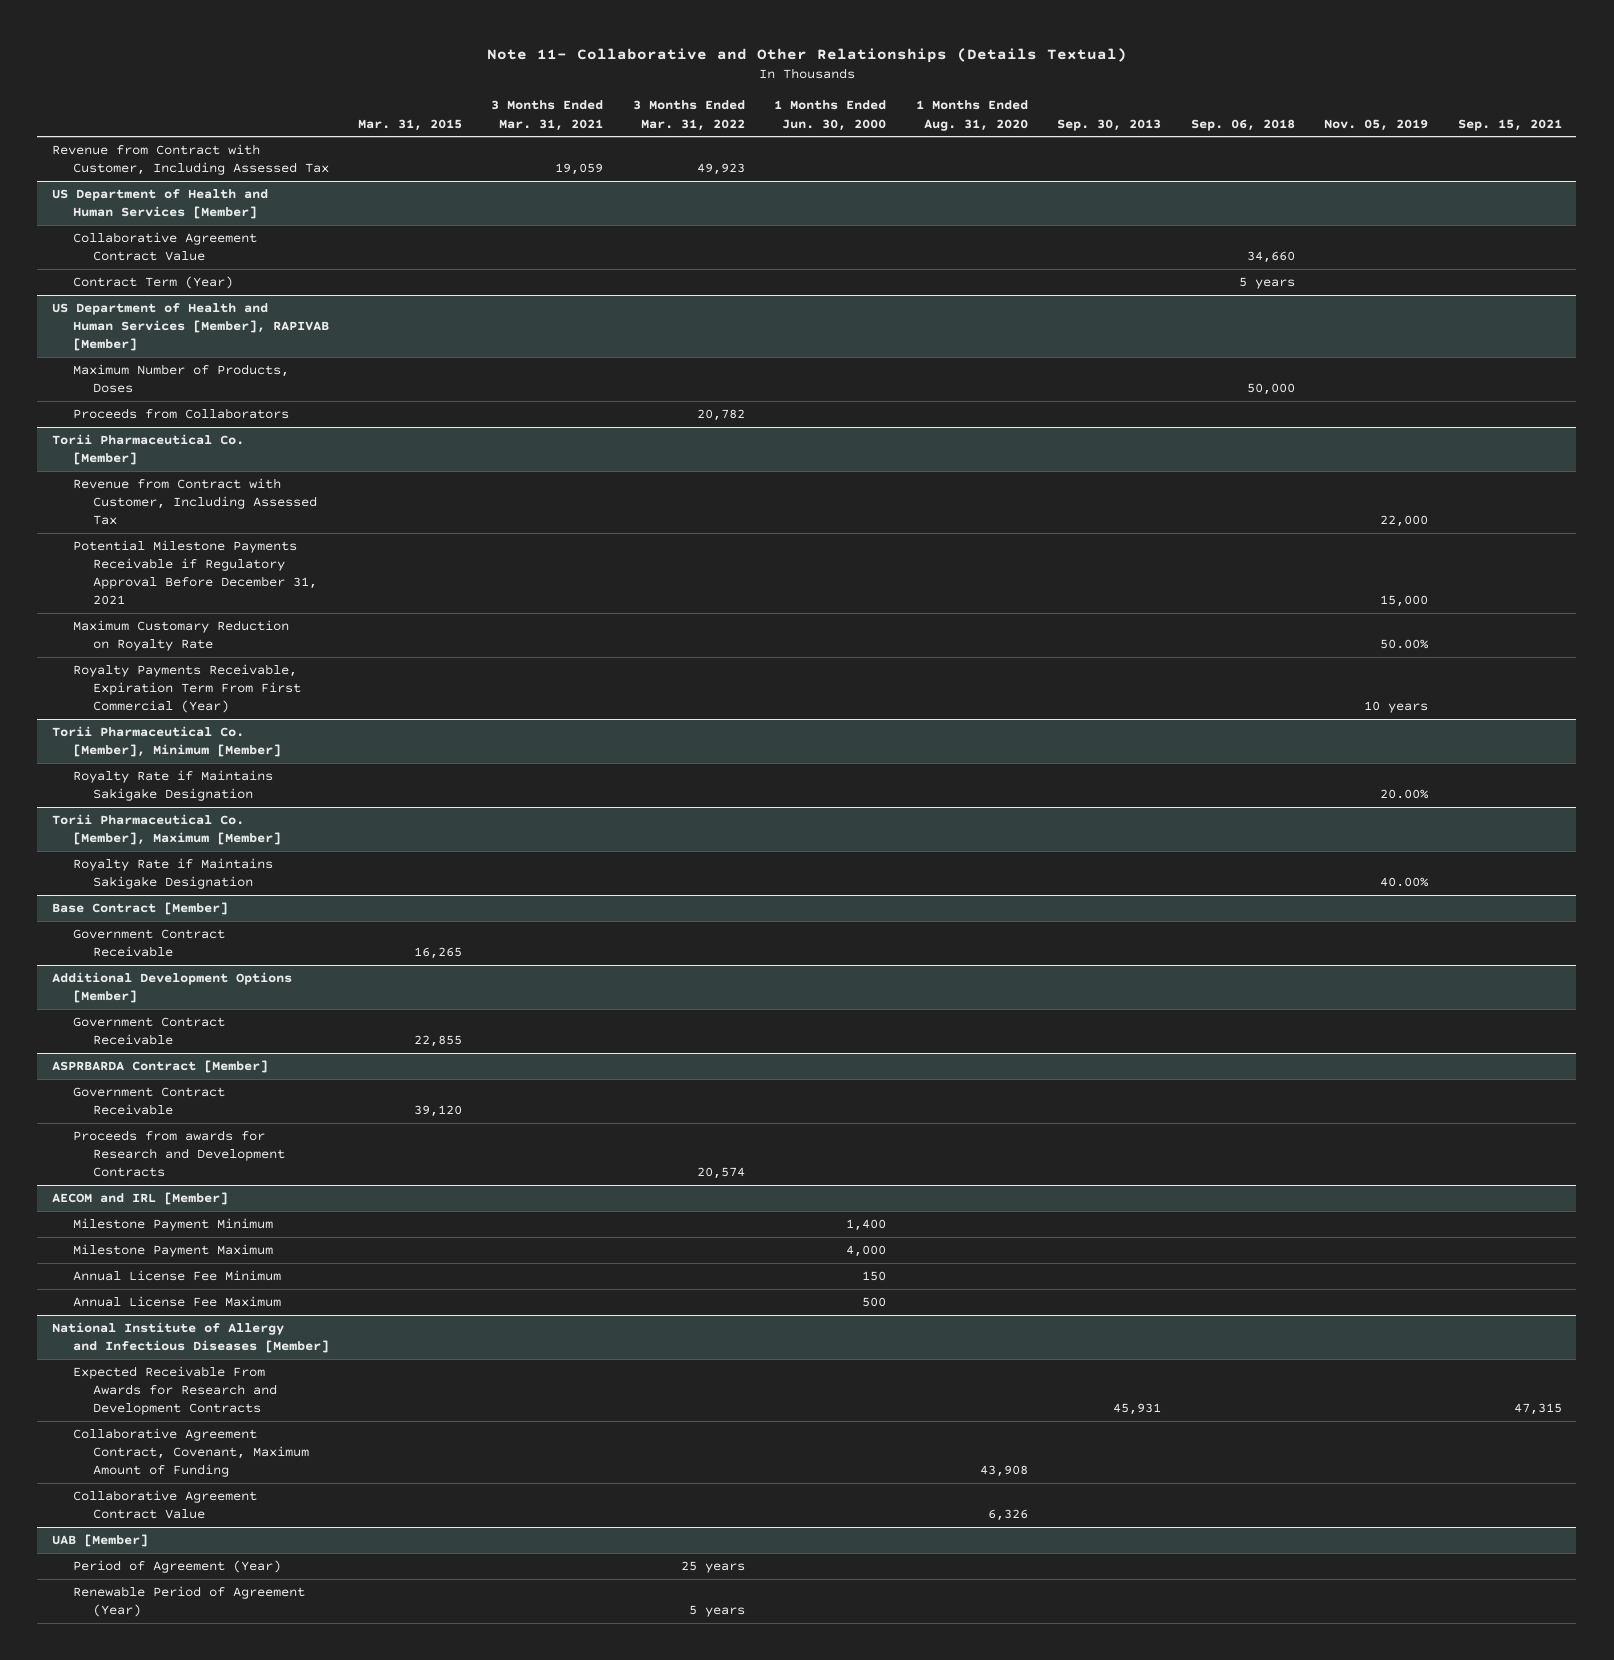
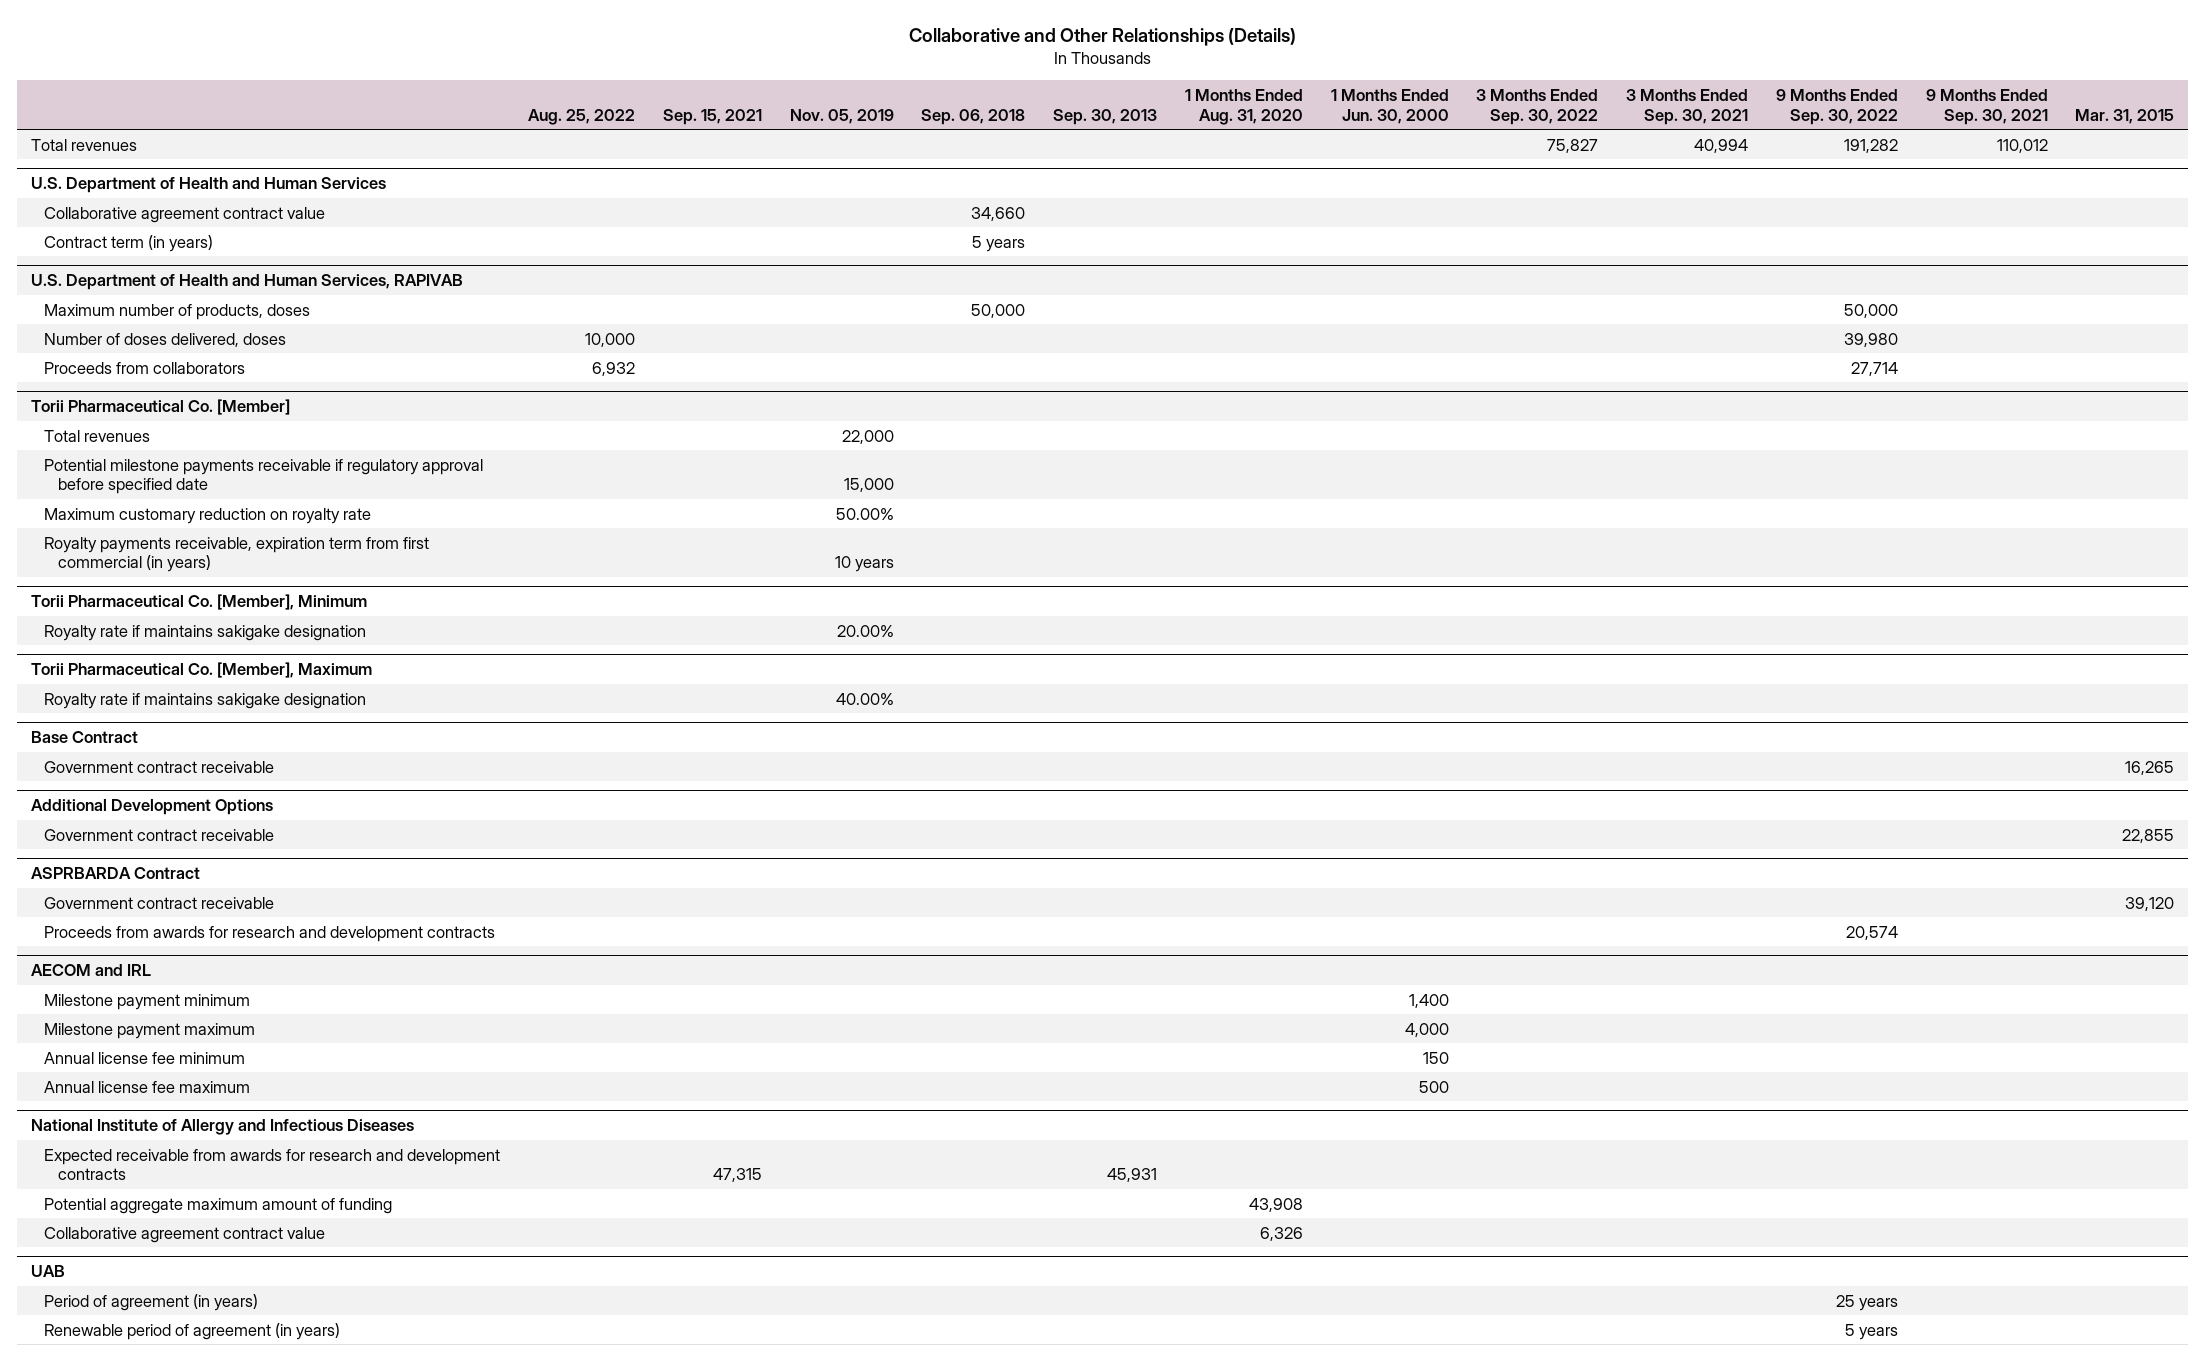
- Note 11- Collaborative and Other Relationships (Details Textual)
+ Collaborative and Other Relationships (Details)
- | Mar. 31, 2015 | 3 Months Ended Mar. 31, 2021 | 3 Months Ended Mar. 31, 2022 | 1 Months Ended Jun. 30, 2000 | 1 Months Ended Aug. 31, 2020 | Sep. 30, 2013 | Sep. 06, 2018 | Nov. 05, 2019 | Sep. 15, 2021
+ | Aug. 25, 2022 | Sep. 15, 2021 | Nov. 05, 2019 | Sep. 06, 2018 | Sep. 30, 2013 | 1 Months Ended Aug. 31, 2020 | 1 Months Ended Jun. 30, 2000 | 3 Months Ended Sep. 30, 2022 | 3 Months Ended Sep. 30, 2021 | 9 Months Ended Sep. 30, 2022 | 9 Months Ended Sep. 30, 2021 | Mar. 31, 2015
- Revenue from Contract with Customer, Including Assessed Tax | | 19,059 | 49,923 | | | | | |
- US Department of Health and Human Services [Member]
- Collaborative Agreement Contract Value | | | | | | | 34,660 | |
- Contract Term (Year) | | | | | | | 5 years | |
- US Department of Health and Human Services [Member], RAPIVAB [Member]
- Maximum Number of Products, Doses | | | | | | | 50,000 | |
- Proceeds from Collaborators | | | 20,782 | | | | | |
+ Total revenues | | | | | | | | 75,827 | 40,994 | 191,282 | 110,012 |
+ U.S. Department of Health and Human Services
+ Collaborative agreement contract value | | | | 34,660 | | | | | | | |
+ Contract term (in years) | | | | 5 years | | | | | | | |
+ U.S. Department of Health and Human Services, RAPIVAB
+ Maximum number of products, doses | | | | 50,000 | | | | | | 50,000 | |
+ Number of doses delivered, doses | 10,000 | | | | | | | | | 39,980 | |
+ Proceeds from collaborators | 6,932 | | | | | | | | | 27,714 | |
@ Torii Pharmaceutical Co. [Member]
- Revenue from Contract with Customer, Including Assessed Tax | | | | | | | | 22,000 |
- Potential Milestone Payments Receivable if Regulatory Approval Before December 31, 2021 | | | | | | | | 15,000 |
- Maximum Customary Reduction on Royalty Rate | | | | | | | | 50.00% |
- Royalty Payments Receivable, Expiration Term From First Commercial (Year) | | | | | | | | 10 years |
- Torii Pharmaceutical Co. [Member], Minimum [Member]
- Royalty Rate if Maintains Sakigake Designation | | | | | | | | 20.00% |
- Torii Pharmaceutical Co. [Member], Maximum [Member]
- Royalty Rate if Maintains Sakigake Designation | | | | | | | | 40.00% |
- Base Contract [Member]
- Government Contract Receivable | 16,265 | | | | | | | |
- Additional Development Options [Member]
- Government Contract Receivable | 22,855 | | | | | | | |
- ASPRBARDA Contract [Member]
- Government Contract Receivable | 39,120 | | | | | | | |
- Proceeds from awards for Research and Development Contracts | | | 20,574 | | | | | |
- AECOM and IRL [Member]
- Milestone Payment Minimum | | | | 1,400 | | | | |
- Milestone Payment Maximum | | | | 4,000 | | | | |
- Annual License Fee Minimum | | | | 150 | | | | |
- Annual License Fee Maximum | | | | 500 | | | | |
- National Institute of Allergy and Infectious Diseases [Member]
- Expected Receivable From Awards for Research and Development Contracts | | | | | | 45,931 | | | 47,315
- Collaborative Agreement Contract, Covenant, Maximum Amount of Funding | | | | | 43,908 | | | |
- Collaborative Agreement Contract Value | | | | | 6,326 | | | |
- UAB [Member]
- Period of Agreement (Year) | | | 25 years | | | | | |
- Renewable Period of Agreement (Year) | | | 5 years | | | | | |
@ Torii Pharmaceutical Co. [Member]
+ Total revenues | | | 22,000 | | | | | | | | |
+ Potential milestone payments receivable if regulatory approval before specified date | | | 15,000 | | | | | | | | |
+ Maximum customary reduction on royalty rate | | | 50.00% | | | | | | | | |
+ Royalty payments receivable, expiration term from first commercial (in years) | | | 10 years | | | | | | | | |
+ Torii Pharmaceutical Co. [Member], Minimum
+ Royalty rate if maintains sakigake designation | | | 20.00% | | | | | | | | |
+ Torii Pharmaceutical Co. [Member], Maximum
+ Royalty rate if maintains sakigake designation | | | 40.00% | | | | | | | | |
+ Base Contract
+ Government contract receivable | | | | | | | | | | | | 16,265
+ Additional Development Options
+ Government contract receivable | | | | | | | | | | | | 22,855
+ ASPRBARDA Contract
+ Government contract receivable | | | | | | | | | | | | 39,120
+ Proceeds from awards for research and development contracts | | | | | | | | | | 20,574 | |
+ AECOM and IRL
+ Milestone payment minimum | | | | | | | 1,400 | | | | |
+ Milestone payment maximum | | | | | | | 4,000 | | | | |
+ Annual license fee minimum | | | | | | | 150 | | | | |
+ Annual license fee maximum | | | | | | | 500 | | | | |
+ National Institute of Allergy and Infectious Diseases
+ Expected receivable from awards for research and development contracts | | 47,315 | | | 45,931 | | | | | | |
+ Potential aggregate maximum amount of funding | | | | | | 43,908 | | | | | |
+ Collaborative agreement contract value | | | | | | 6,326 | | | | | |
+ UAB
+ Period of agreement (in years) | | | | | | | | | | 25 years | |
+ Renewable period of agreement (in years) | | | | | | | | | | 5 years | |

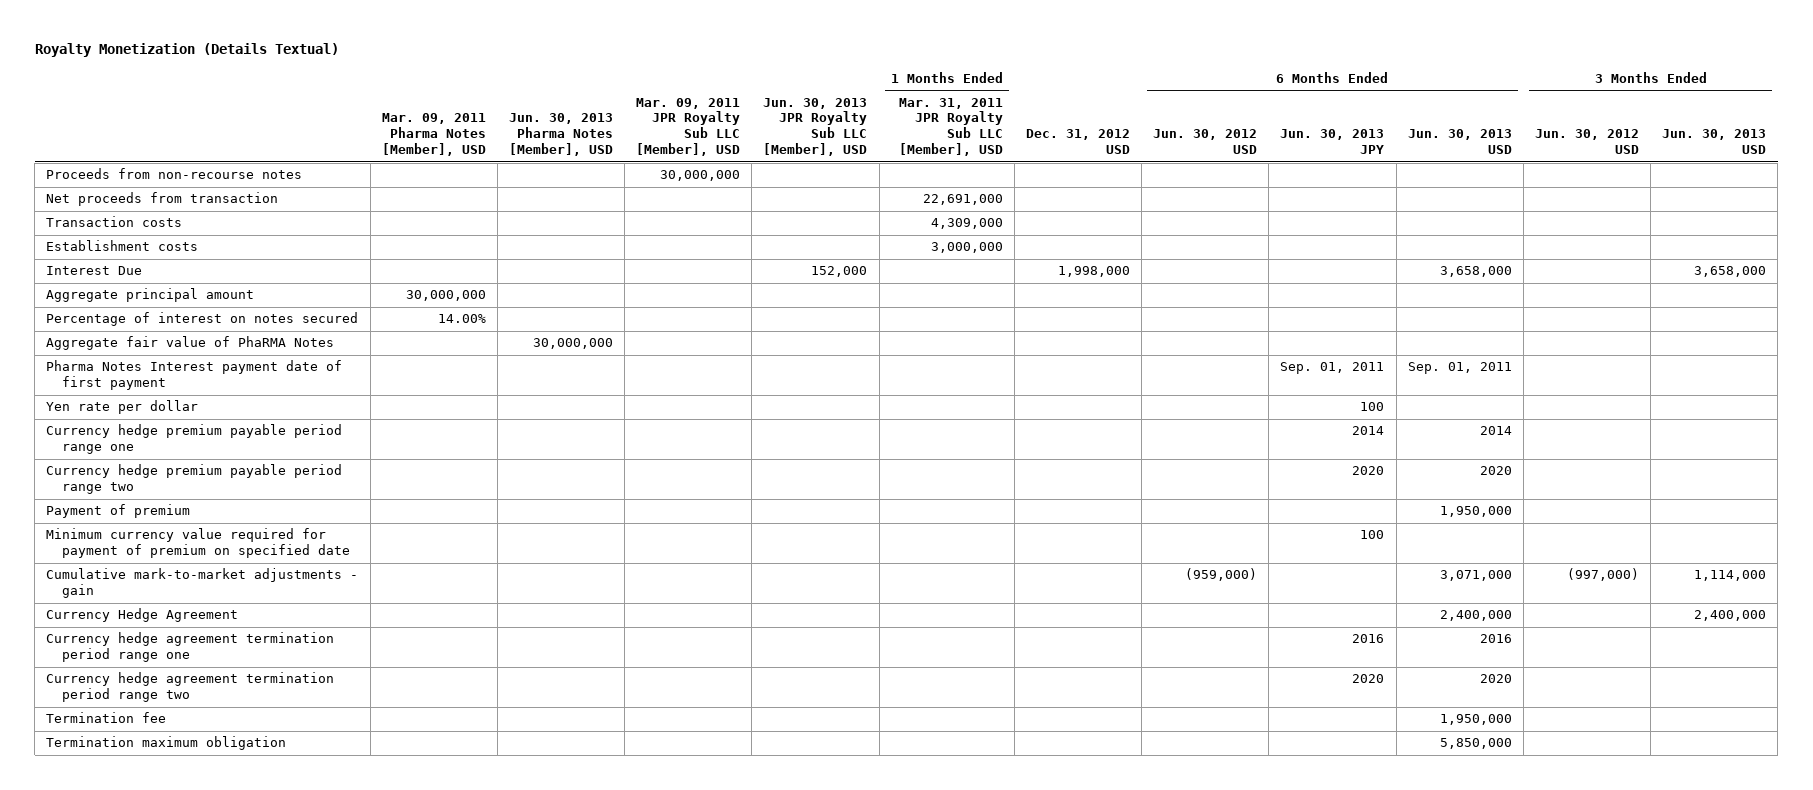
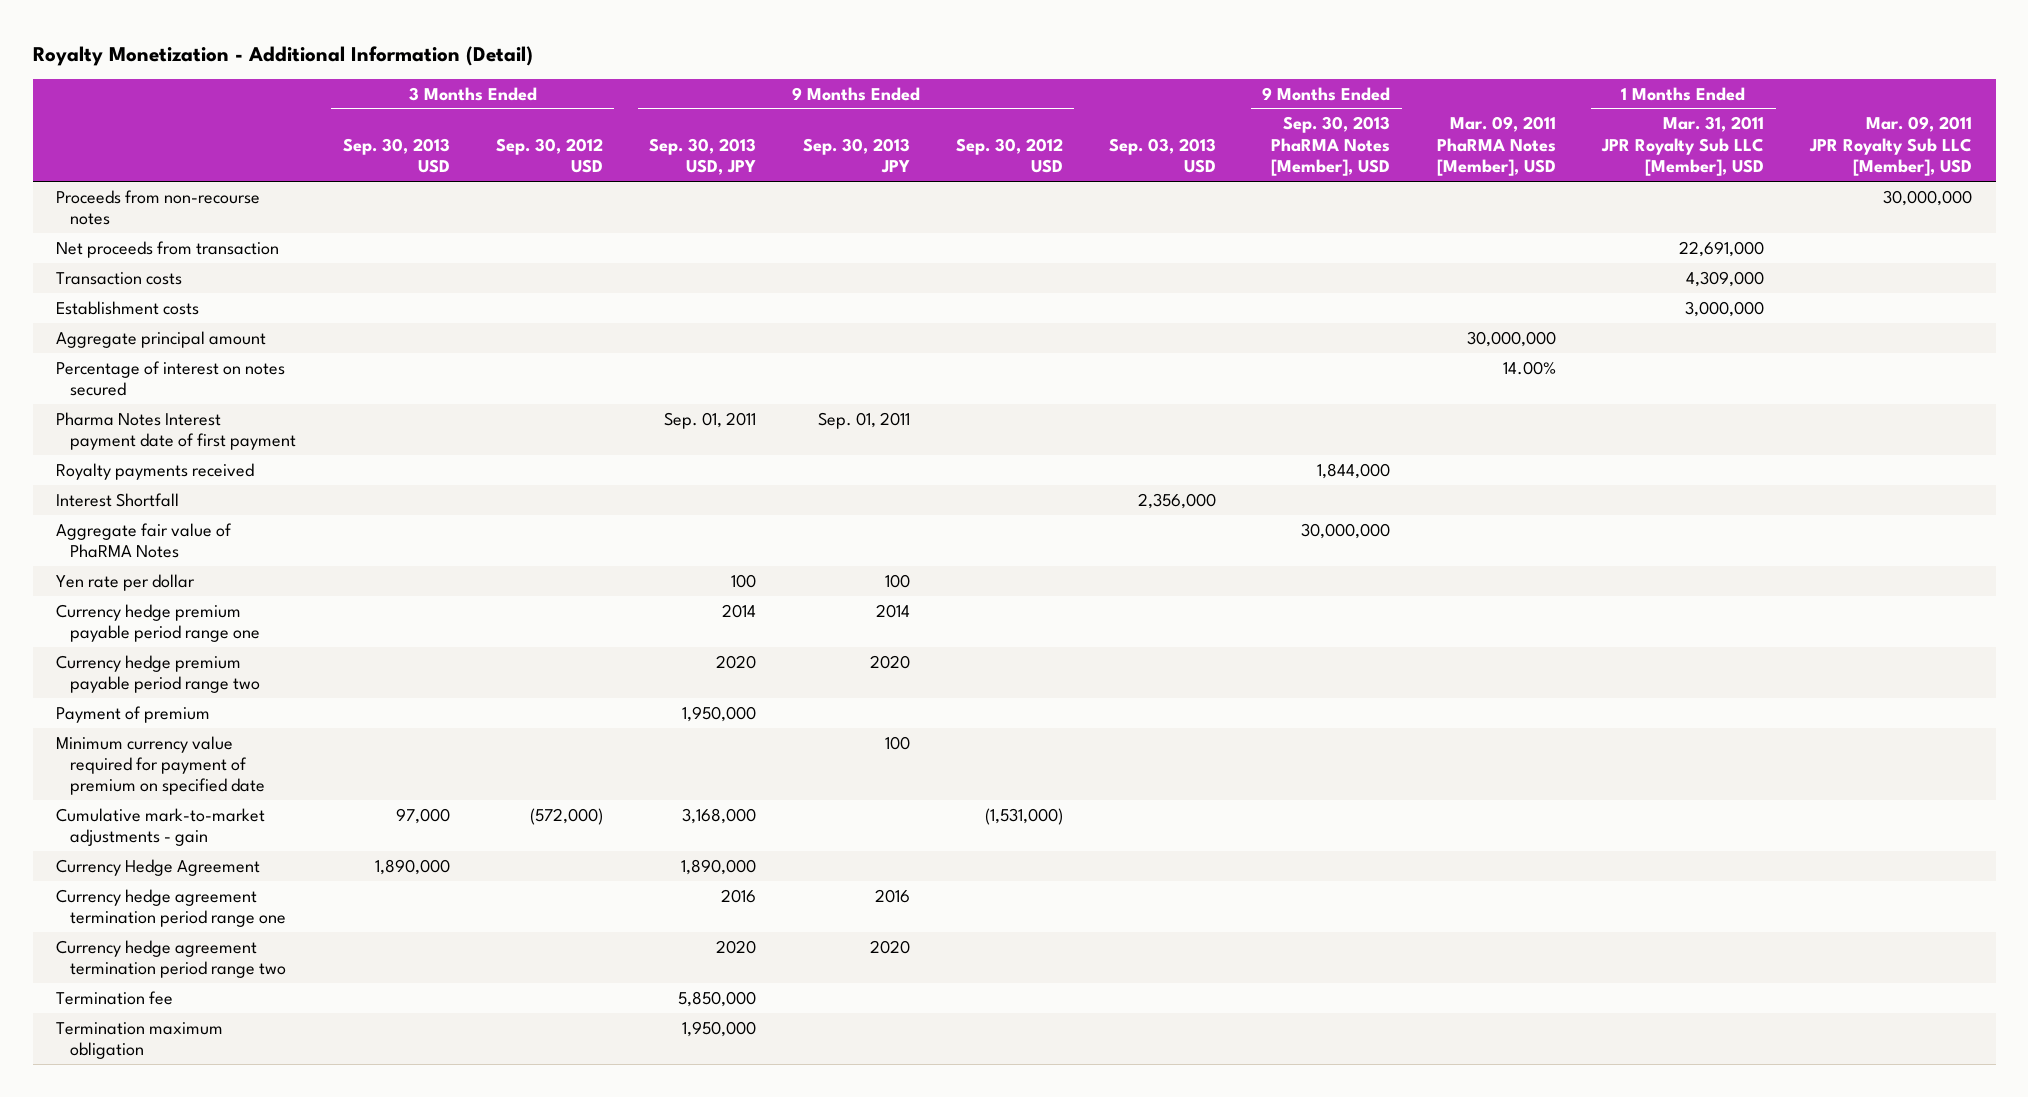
- Royalty Monetization (Details Textual)
+ Royalty Monetization - Additional Information (Detail)
- | Mar. 09, 2011 Pharma Notes [Member], USD | Jun. 30, 2013 Pharma Notes [Member], USD | Mar. 09, 2011 JPR Royalty Sub LLC [Member], USD | Jun. 30, 2013 JPR Royalty Sub LLC [Member], USD | 1 Months Ended Mar. 31, 2011 JPR Royalty Sub LLC [Member], USD | Dec. 31, 2012 USD | 6 Months Ended Jun. 30, 2012 USD | 6 Months Ended Jun. 30, 2013 JPY | 6 Months Ended Jun. 30, 2013 USD | 3 Months Ended Jun. 30, 2012 USD | 3 Months Ended Jun. 30, 2013 USD
+ | 3 Months Ended Sep. 30, 2013 USD | 3 Months Ended Sep. 30, 2012 USD | 9 Months Ended Sep. 30, 2013 USD, JPY | 9 Months Ended Sep. 30, 2013 JPY | 9 Months Ended Sep. 30, 2012 USD | Sep. 03, 2013 USD | 9 Months Ended Sep. 30, 2013 PhaRMA Notes [Member], USD | Mar. 09, 2011 PhaRMA Notes [Member], USD | 1 Months Ended Mar. 31, 2011 JPR Royalty Sub LLC [Member], USD | Mar. 09, 2011 JPR Royalty Sub LLC [Member], USD
- Interest Due | | | | 152,000 | | 1,998,000 | | | 3,658,000 | | 3,658,000
+ Royalty payments received | | | | | | | 1,844,000 | | |
+ Interest Shortfall | | | | | | 2,356,000 | | | |
moved down: Aggregate fair value of PhaRMA Notes | | | | | | | 30,000,000 | | |

